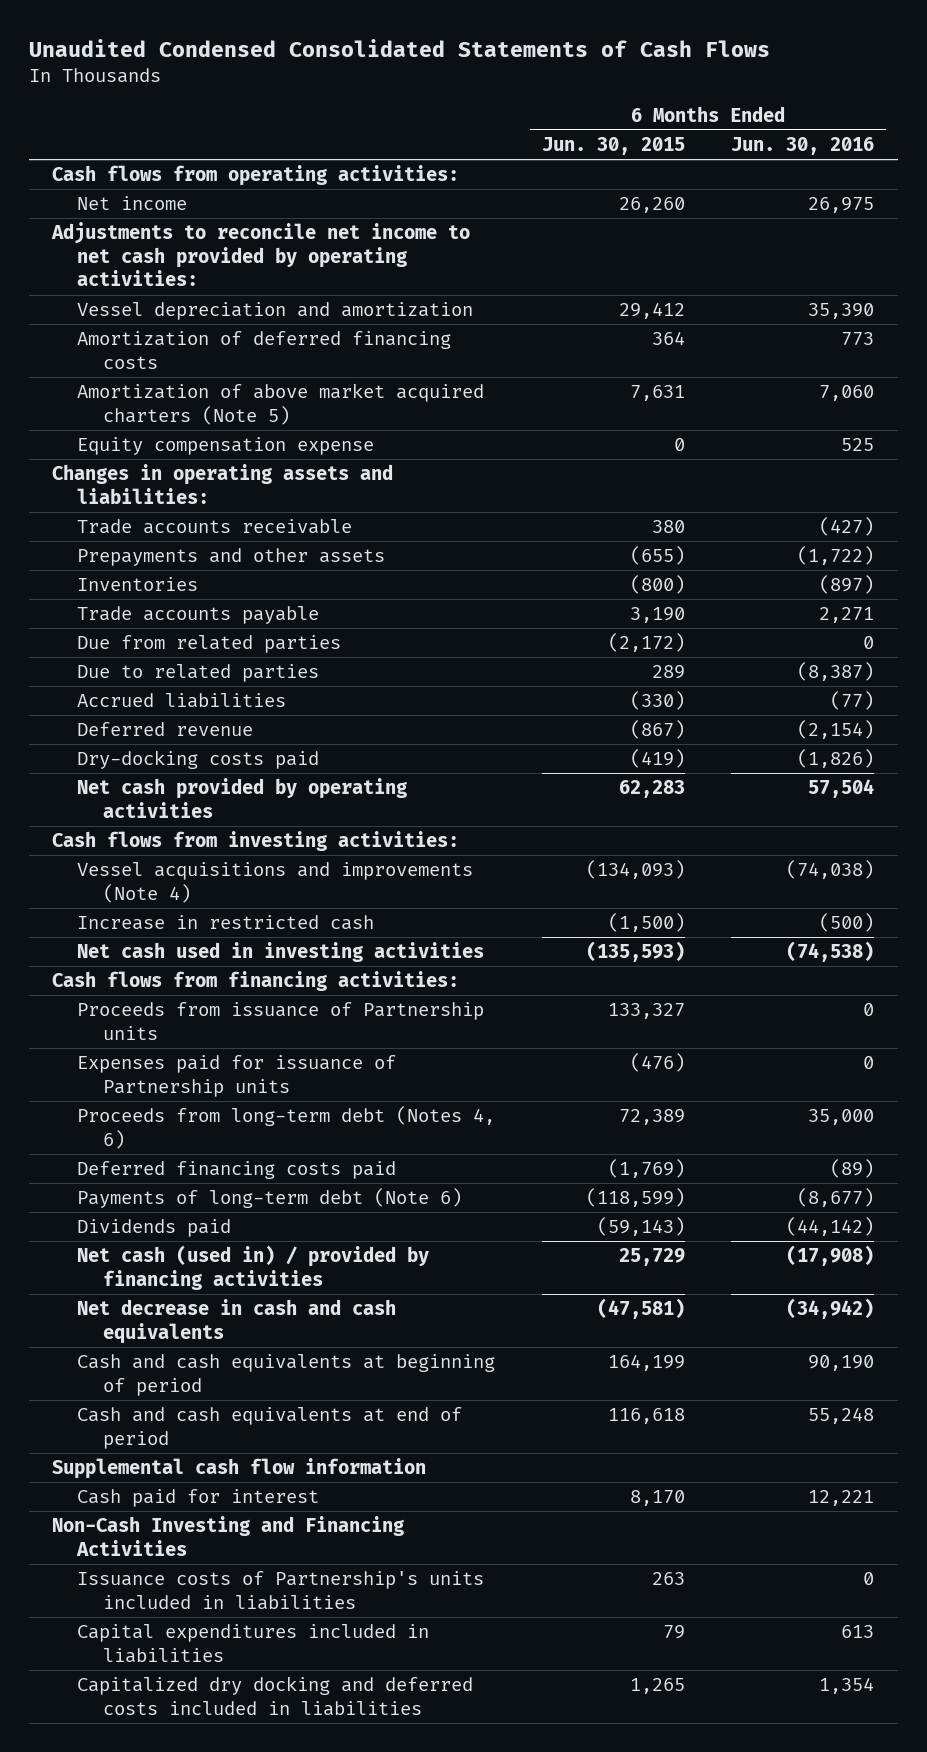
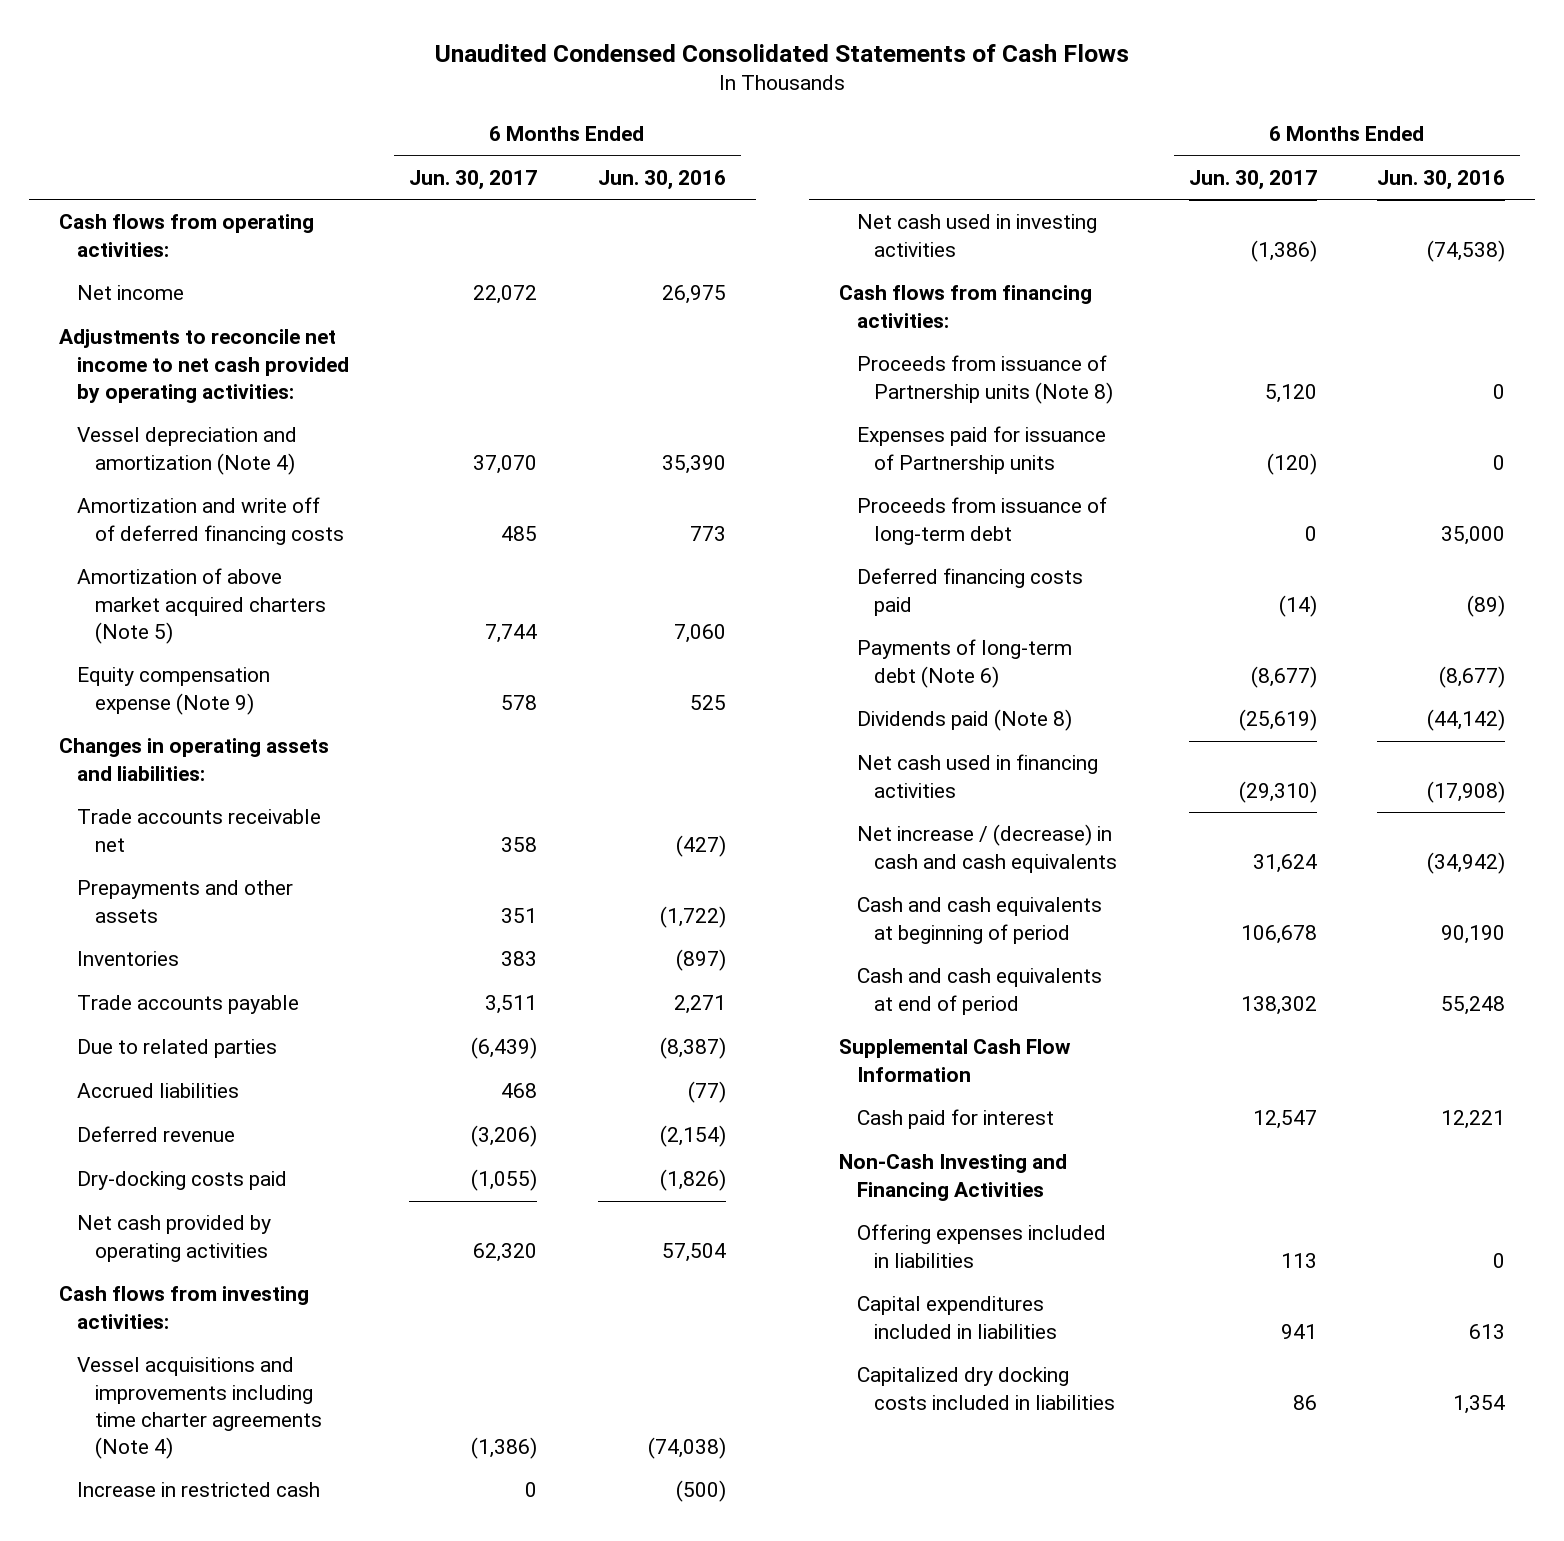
- | 6 Months Ended Jun. 30, 2015 | 6 Months Ended Jun. 30, 2016
+ | 6 Months Ended Jun. 30, 2017 | 6 Months Ended Jun. 30, 2016
- Vessel depreciation and amortization | 29,412 | 35,390
- Amortization of deferred financing costs | 364 | 773
+ Vessel depreciation and amortization (Note 4) | 37,070 | 35,390
+ Amortization and write off of deferred financing costs | 485 | 773
- Equity compensation expense | 0 | 525
+ Equity compensation expense (Note 9) | 578 | 525
- Trade accounts receivable | 380 | (427)
+ Trade accounts receivable net | 358 | (427)
- Due from related parties | (2,172) | 0
- Vessel acquisitions and improvements (Note 4) | (134,093) | (74,038)
+ Vessel acquisitions and improvements including time charter agreements (Note 4) | (1,386) | (74,038)
- Proceeds from issuance of Partnership units | 133,327 | 0
+ Proceeds from issuance of Partnership units (Note 8) | 5,120 | 0
- Proceeds from long-term debt (Notes 4, 6) | 72,389 | 35,000
+ Proceeds from issuance of long-term debt | 0 | 35,000
- Dividends paid | (59,143) | (44,142)
- Net cash (used in) / provided by financing activities | 25,729 | (17,908)
- Net decrease in cash and cash equivalents | (47,581) | (34,942)
+ Dividends paid (Note 8) | (25,619) | (44,142)
+ Net cash used in financing activities | (29,310) | (17,908)
+ Net increase / (decrease) in cash and cash equivalents | 31,624 | (34,942)
- Supplemental cash flow information
+ Supplemental Cash Flow Information
- Issuance costs of Partnership's units included in liabilities | 263 | 0
+ Offering expenses included in liabilities | 113 | 0
- Capitalized dry docking and deferred costs included in liabilities | 1,265 | 1,354
+ Capitalized dry docking costs included in liabilities | 86 | 1,354

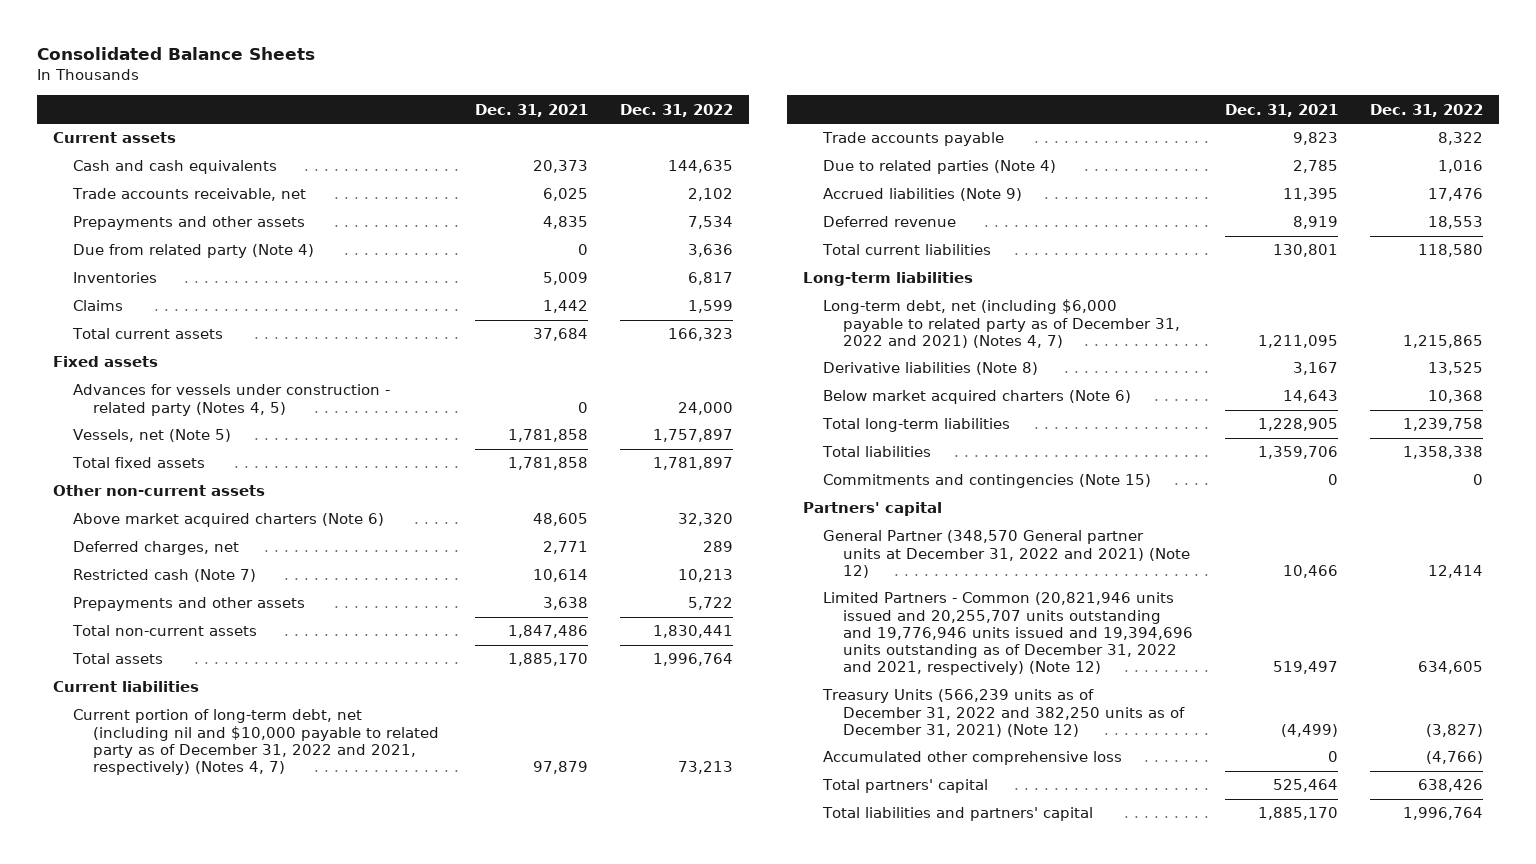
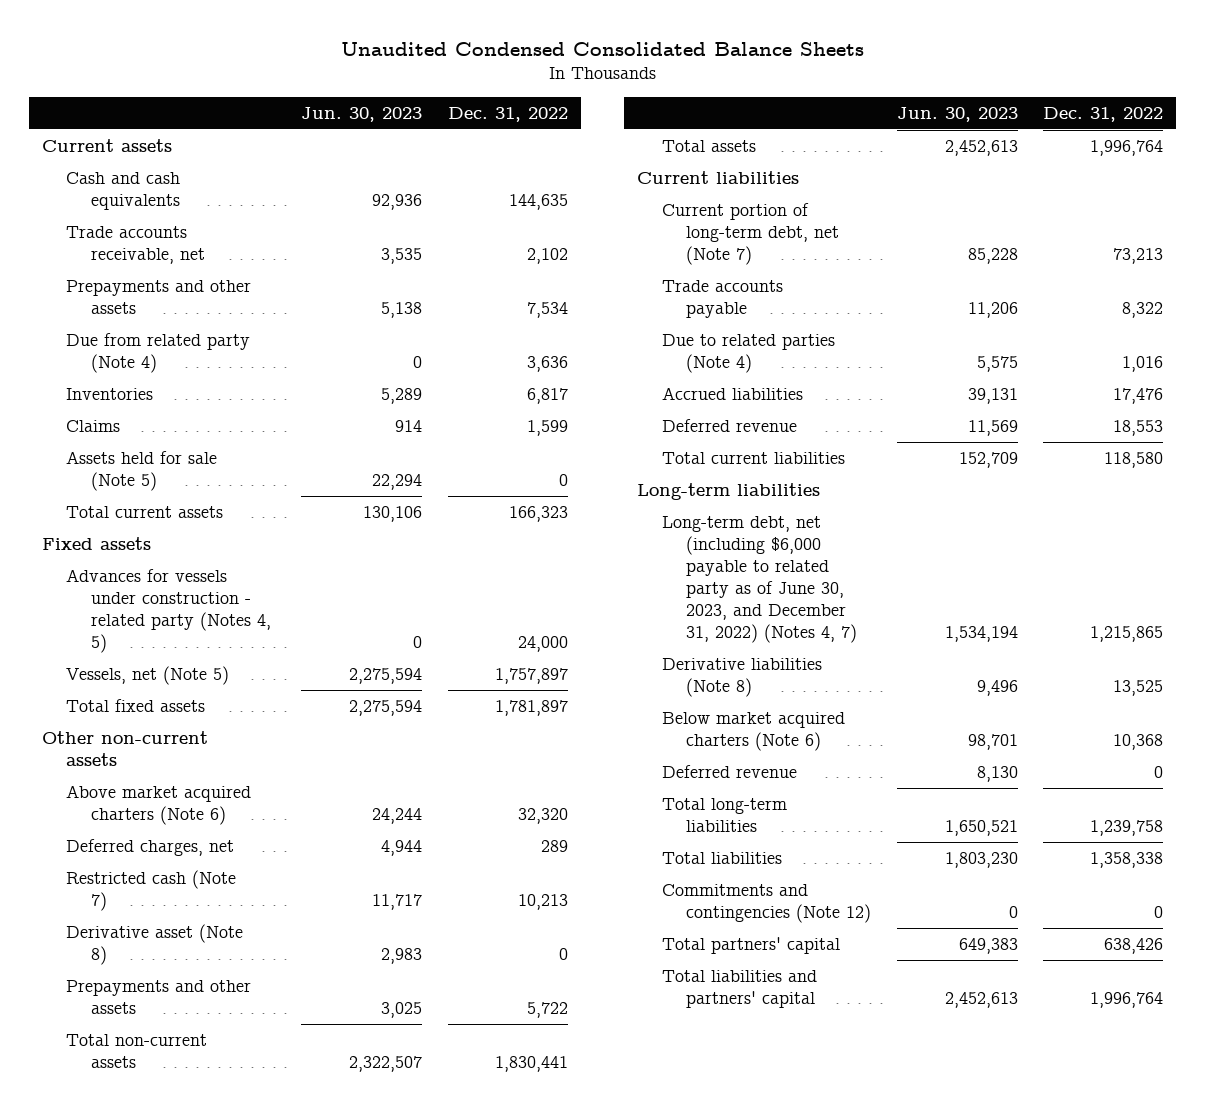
- Consolidated Balance Sheets
+ Unaudited Condensed Consolidated Balance Sheets
- | Dec. 31, 2021 | Dec. 31, 2022
+ | Jun. 30, 2023 | Dec. 31, 2022
+ Assets held for sale (Note 5) | 22,294 | 0
+ Derivative asset (Note 8) | 2,983 | 0
- Current portion of long-term debt, net (including nil and $10,000 payable to related party as of December 31, 2022 and 2021, respectively) (Notes 4, 7) | 97,879 | 73,213
+ Current portion of long-term debt, net (Note 7) | 85,228 | 73,213
- Accrued liabilities (Note 9) | 11,395 | 17,476
+ Accrued liabilities | 39,131 | 17,476
- Long-term debt, net (including $6,000 payable to related party as of December 31, 2022 and 2021) (Notes 4, 7) | 1,211,095 | 1,215,865
+ Long-term debt, net (including $6,000 payable to related party as of June 30, 2023, and December 31, 2022) (Notes 4, 7) | 1,534,194 | 1,215,865
+ Deferred revenue | 8,130 | 0
- Commitments and contingencies (Note 15) | 0 | 0
- Partners' capital
- General Partner (348,570 General partner units at December 31, 2022 and 2021) (Note 12) | 10,466 | 12,414
- Limited Partners - Common (20,821,946 units issued and 20,255,707 units outstanding and 19,776,946 units issued and 19,394,696 units outstanding as of December 31, 2022 and 2021, respectively) (Note 12) | 519,497 | 634,605
- Treasury Units (566,239 units as of December 31, 2022 and 382,250 units as of December 31, 2021) (Note 12) | (4,499) | (3,827)
- Accumulated other comprehensive loss | 0 | (4,766)
+ Commitments and contingencies (Note 12) | 0 | 0

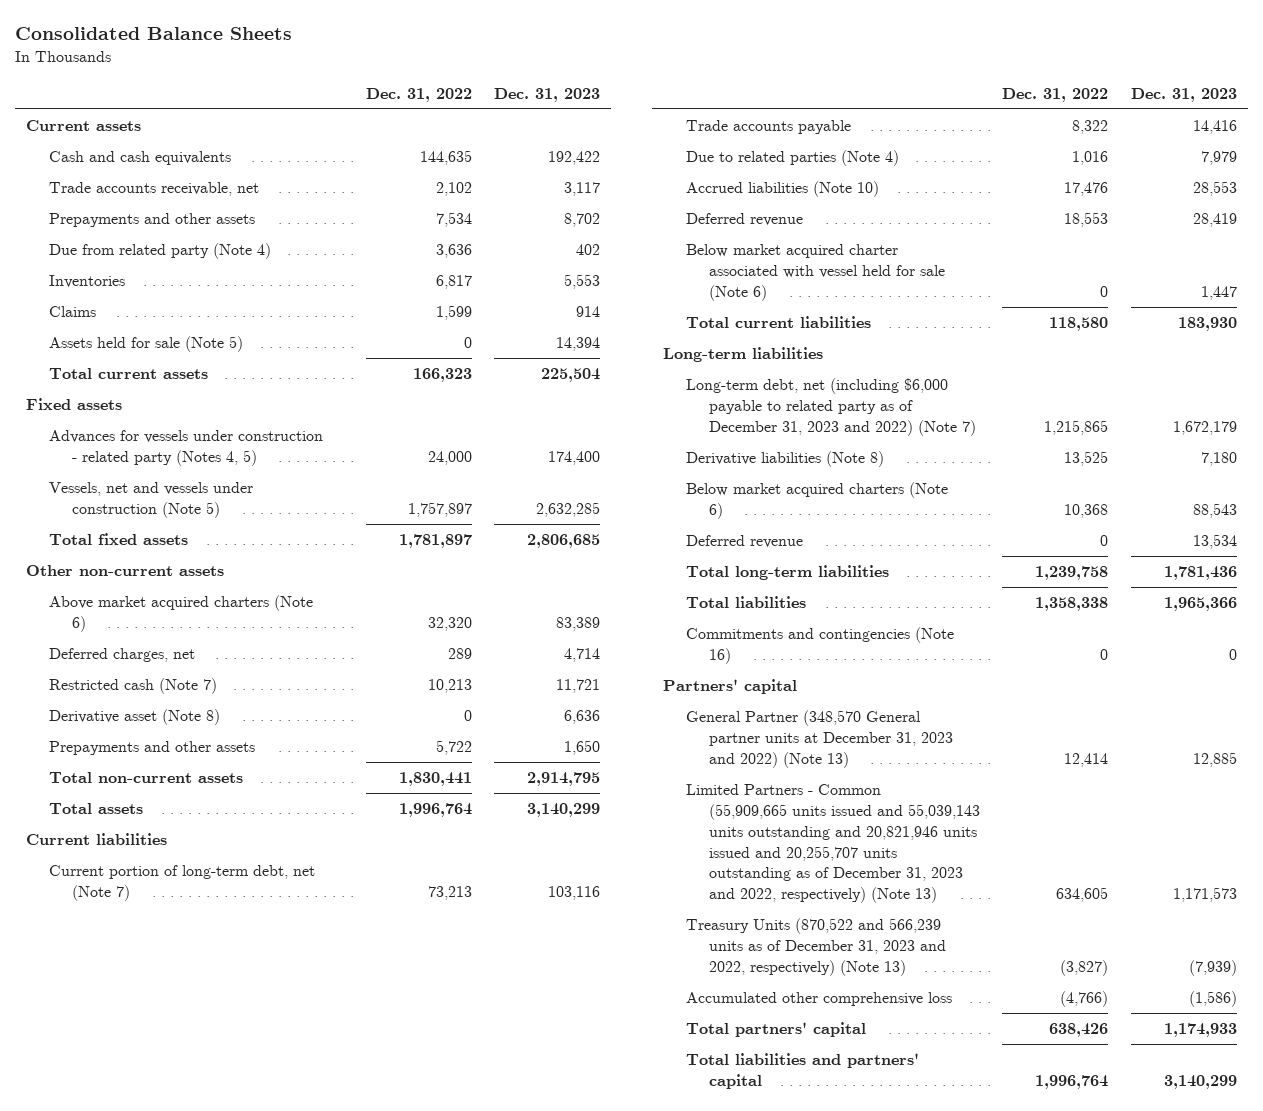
- Unaudited Condensed Consolidated Balance Sheets
+ Consolidated Balance Sheets
- | Jun. 30, 2023 | Dec. 31, 2022
+ | Dec. 31, 2022 | Dec. 31, 2023
- Vessels, net (Note 5) | 2,275,594 | 1,757,897
+ Vessels, net and vessels under construction (Note 5) | 1,757,897 | 2,632,285
- Accrued liabilities | 39,131 | 17,476
+ Accrued liabilities (Note 10) | 17,476 | 28,553
+ Below market acquired charter associated with vessel held for sale (Note 6) | 0 | 1,447
- Long-term debt, net (including $6,000 payable to related party as of June 30, 2023, and December 31, 2022) (Notes 4, 7) | 1,534,194 | 1,215,865
+ Long-term debt, net (including $6,000 payable to related party as of December 31, 2023 and 2022) (Note 7) | 1,215,865 | 1,672,179
- Commitments and contingencies (Note 12) | 0 | 0
+ Commitments and contingencies (Note 16) | 0 | 0
+ Partners' capital
+ General Partner (348,570 General partner units at December 31, 2023 and 2022) (Note 13) | 12,414 | 12,885
+ Limited Partners - Common (55,909,665 units issued and 55,039,143 units outstanding and 20,821,946 units issued and 20,255,707 units outstanding as of December 31, 2023 and 2022, respectively) (Note 13) | 634,605 | 1,171,573
+ Treasury Units (870,522 and 566,239 units as of December 31, 2023 and 2022, respectively) (Note 13) | (3,827) | (7,939)
+ Accumulated other comprehensive loss | (4,766) | (1,586)

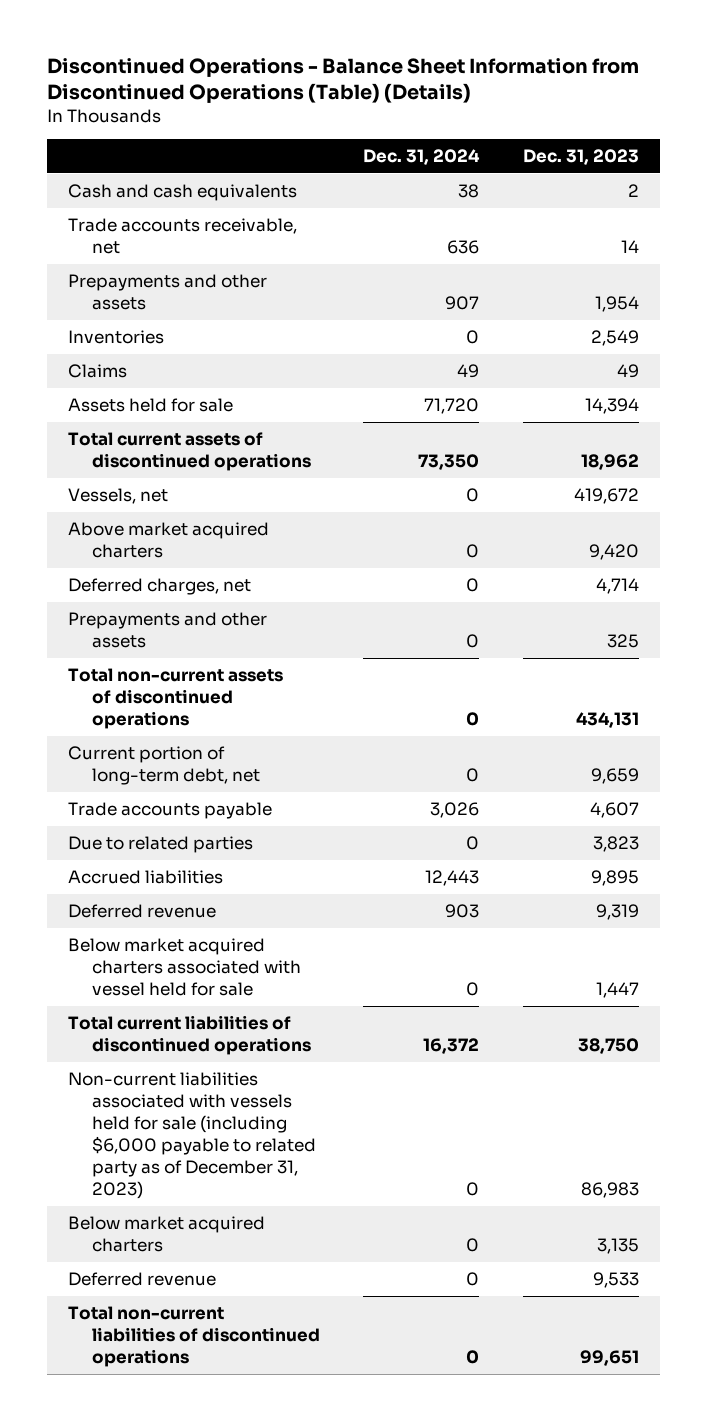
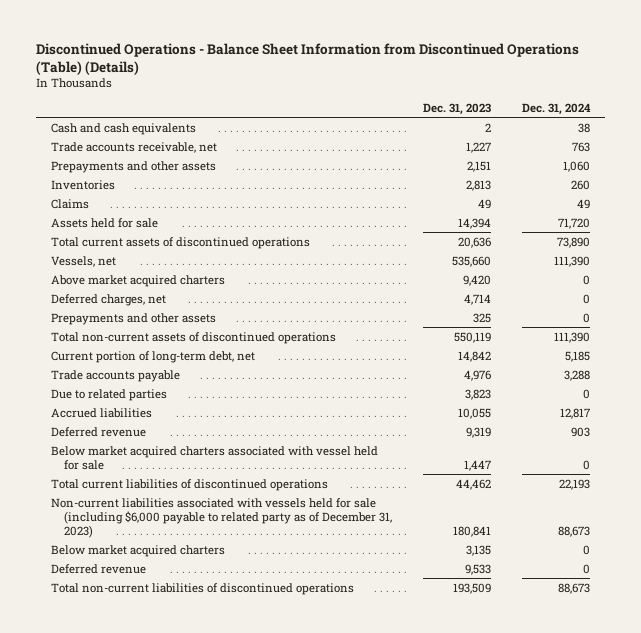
- | Dec. 31, 2024 | Dec. 31, 2023
+ | Dec. 31, 2023 | Dec. 31, 2024
- Trade accounts receivable, net | 636 | 14
- Prepayments and other assets | 907 | 1,954
- Inventories | 0 | 2,549
+ Trade accounts receivable, net | 1,227 | 763
+ Prepayments and other assets | 2,151 | 1,060
+ Inventories | 2,813 | 260
- Total current assets of discontinued operations | 73,350 | 18,962
- Vessels, net | 0 | 419,672
+ Total current assets of discontinued operations | 20,636 | 73,890
+ Vessels, net | 535,660 | 111,390
- Total non-current assets of discontinued operations | 0 | 434,131
- Current portion of long-term debt, net | 0 | 9,659
- Trade accounts payable | 3,026 | 4,607
+ Total non-current assets of discontinued operations | 550,119 | 111,390
+ Current portion of long-term debt, net | 14,842 | 5,185
+ Trade accounts payable | 4,976 | 3,288
- Accrued liabilities | 12,443 | 9,895
+ Accrued liabilities | 10,055 | 12,817
- Total current liabilities of discontinued operations | 16,372 | 38,750
- Non-current liabilities associated with vessels held for sale (including $6,000 payable to related party as of December 31, 2023) | 0 | 86,983
+ Total current liabilities of discontinued operations | 44,462 | 22,193
+ Non-current liabilities associated with vessels held for sale (including $6,000 payable to related party as of December 31, 2023) | 180,841 | 88,673
- Total non-current liabilities of discontinued operations | 0 | 99,651
+ Total non-current liabilities of discontinued operations | 193,509 | 88,673

